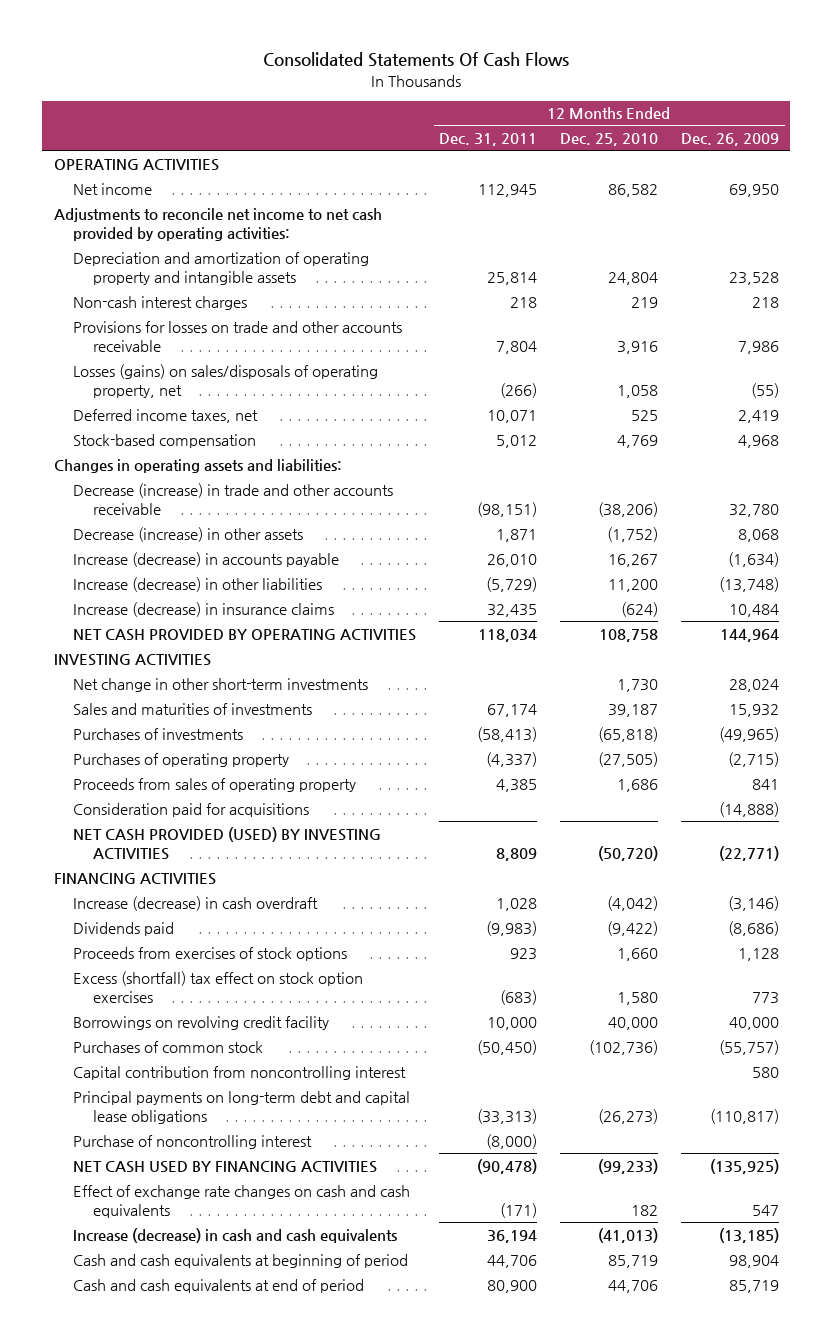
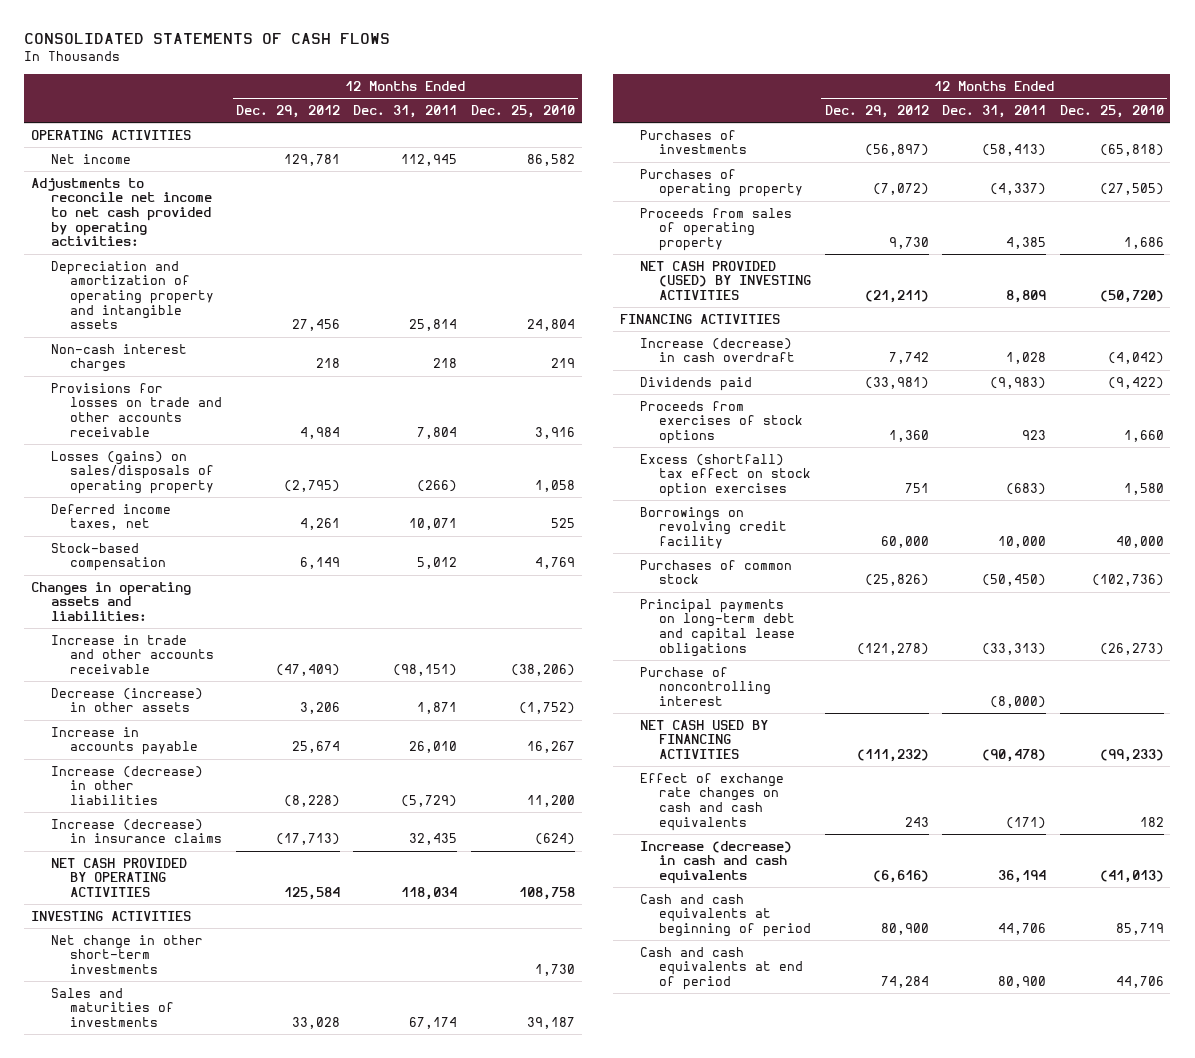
- Consolidated Statements Of Cash Flows
+ CONSOLIDATED STATEMENTS OF CASH FLOWS
- | 12 Months Ended Dec. 31, 2011 | 12 Months Ended Dec. 25, 2010 | 12 Months Ended Dec. 26, 2009
+ | 12 Months Ended Dec. 29, 2012 | 12 Months Ended Dec. 31, 2011 | 12 Months Ended Dec. 25, 2010
- Losses (gains) on sales/disposals of operating property, net | (266) | 1,058 | (55)
+ Losses (gains) on sales/disposals of operating property | (2,795) | (266) | 1,058
- Decrease (increase) in trade and other accounts receivable | (98,151) | (38,206) | 32,780
+ Increase in trade and other accounts receivable | (47,409) | (98,151) | (38,206)
- Increase (decrease) in accounts payable | 26,010 | 16,267 | (1,634)
+ Increase in accounts payable | 25,674 | 26,010 | 16,267
- Consideration paid for acquisitions | | | (14,888)
- Capital contribution from noncontrolling interest | | | 580

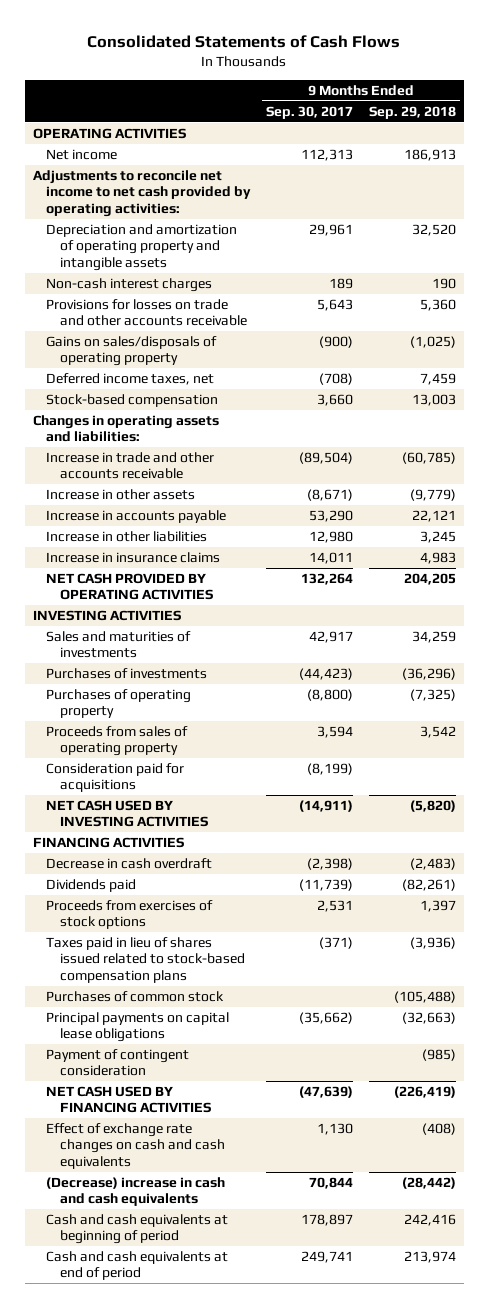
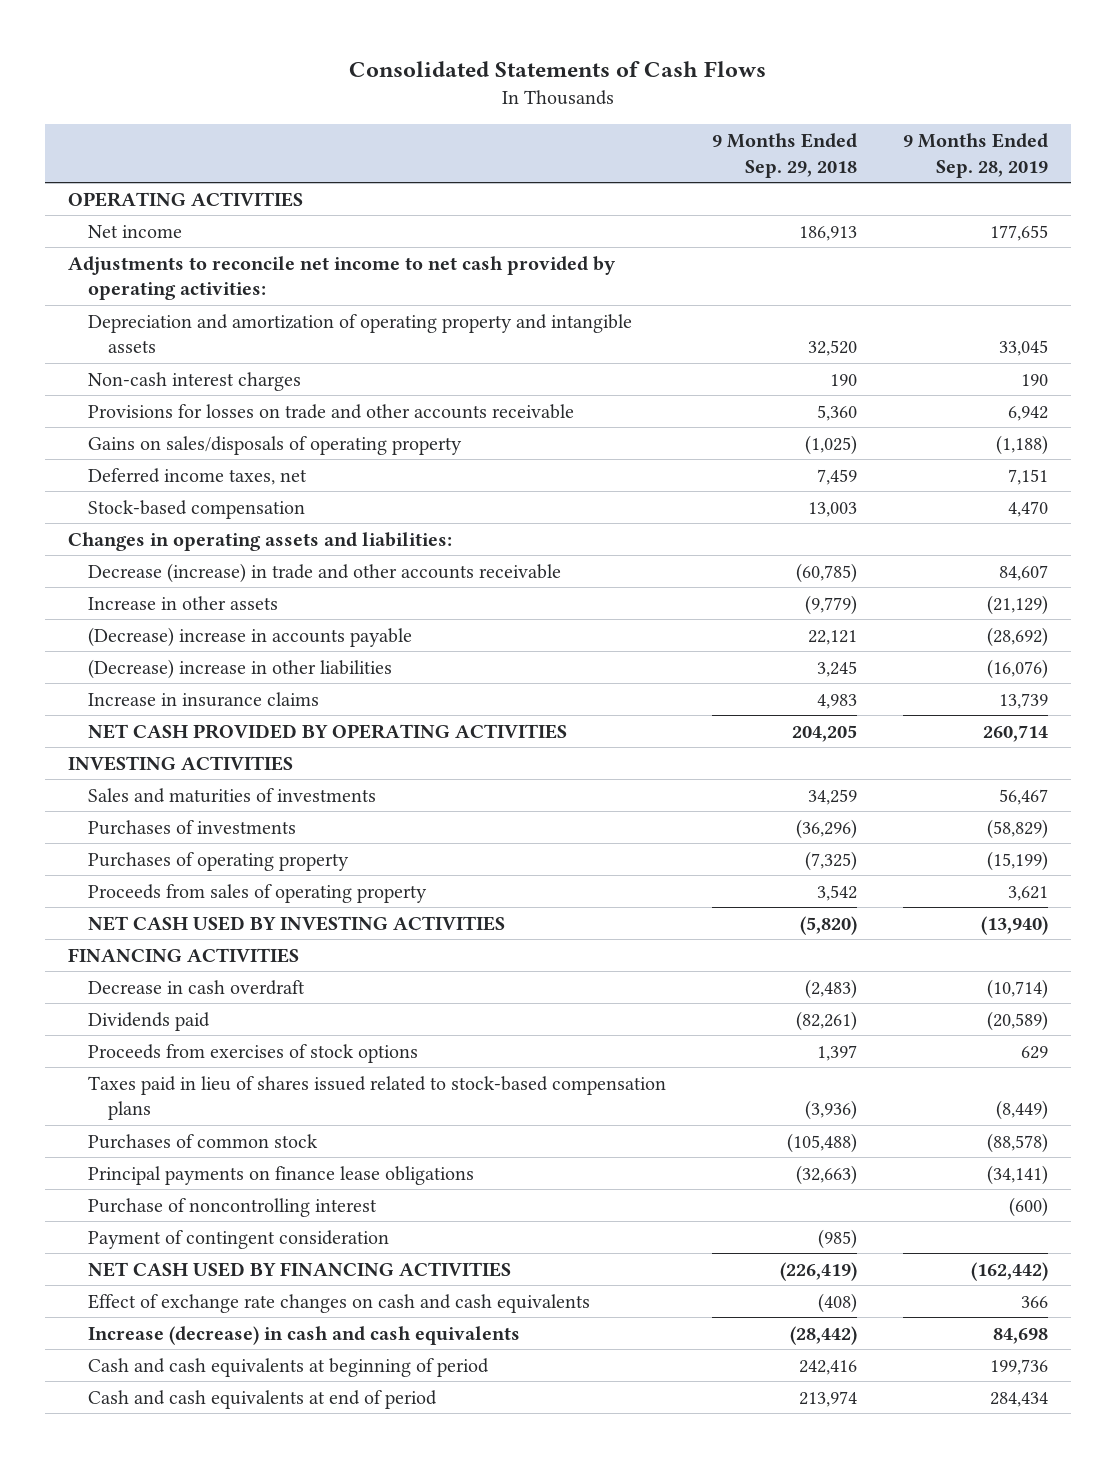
- | 9 Months Ended Sep. 30, 2017 | 9 Months Ended Sep. 29, 2018
+ | 9 Months Ended Sep. 29, 2018 | 9 Months Ended Sep. 28, 2019
- Increase in trade and other accounts receivable | (89,504) | (60,785)
+ Decrease (increase) in trade and other accounts receivable | (60,785) | 84,607
- Increase in accounts payable | 53,290 | 22,121
- Increase in other liabilities | 12,980 | 3,245
+ (Decrease) increase in accounts payable | 22,121 | (28,692)
+ (Decrease) increase in other liabilities | 3,245 | (16,076)
- Consideration paid for acquisitions | (8,199) |
- Principal payments on capital lease obligations | (35,662) | (32,663)
+ Principal payments on finance lease obligations | (32,663) | (34,141)
+ Purchase of noncontrolling interest | | (600)
- (Decrease) increase in cash and cash equivalents | 70,844 | (28,442)
+ Increase (decrease) in cash and cash equivalents | (28,442) | 84,698

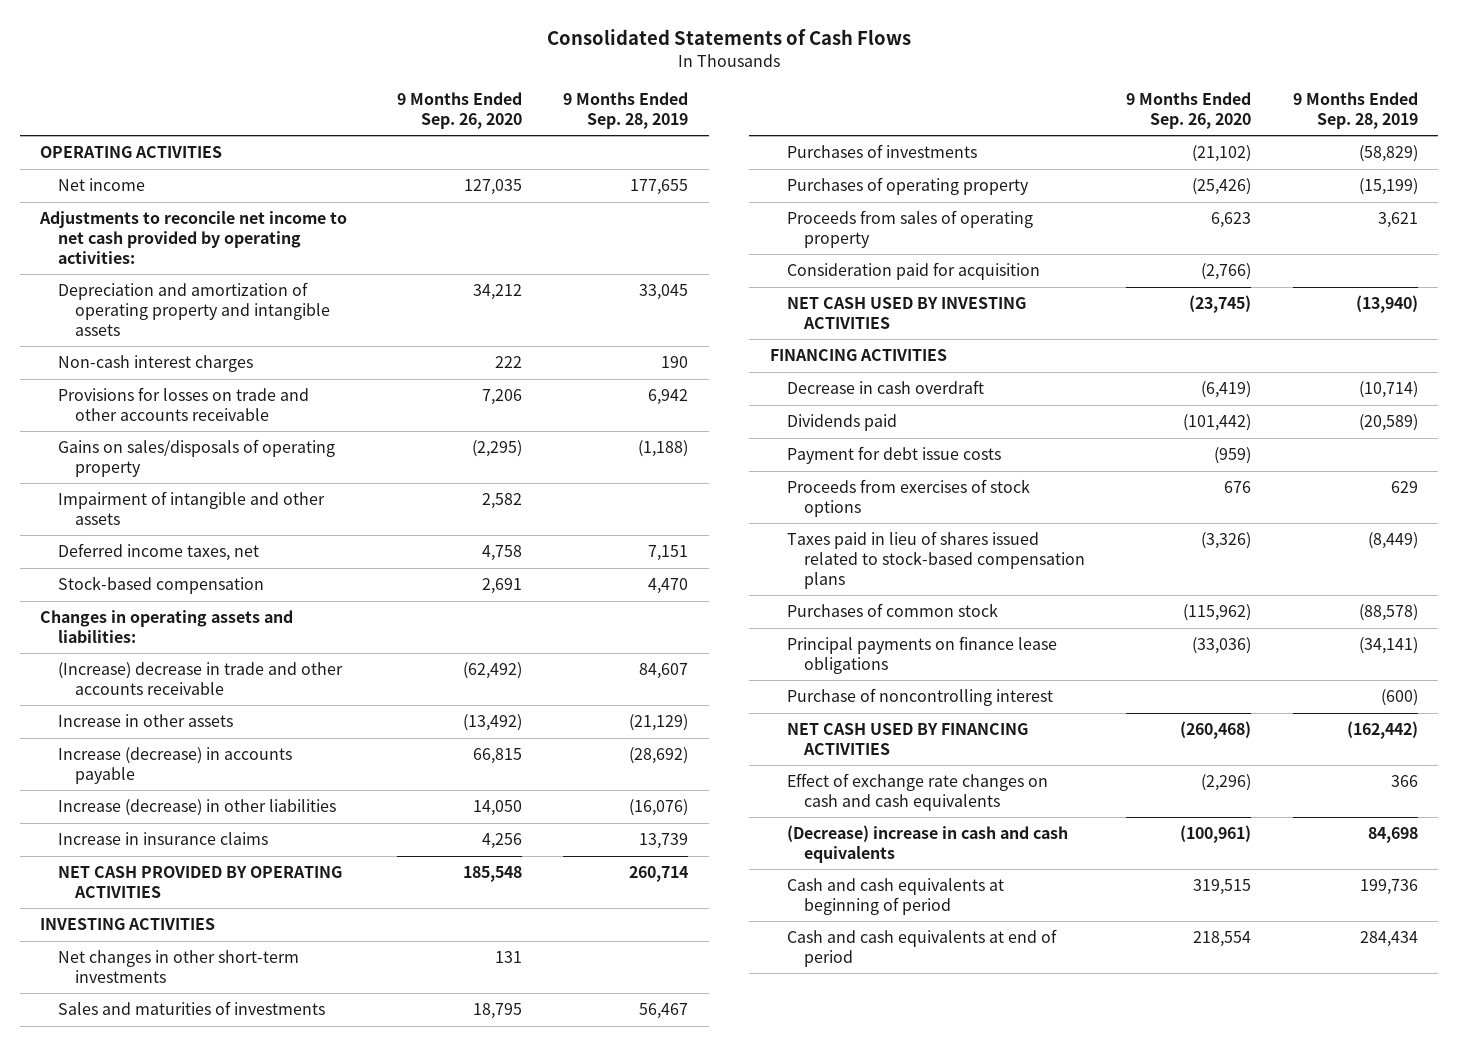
- | 9 Months Ended Sep. 29, 2018 | 9 Months Ended Sep. 28, 2019
+ | 9 Months Ended Sep. 26, 2020 | 9 Months Ended Sep. 28, 2019
+ Impairment of intangible and other assets | 2,582 |
- Decrease (increase) in trade and other accounts receivable | (60,785) | 84,607
+ (Increase) decrease in trade and other accounts receivable | (62,492) | 84,607
- (Decrease) increase in accounts payable | 22,121 | (28,692)
- (Decrease) increase in other liabilities | 3,245 | (16,076)
+ Increase (decrease) in accounts payable | 66,815 | (28,692)
+ Increase (decrease) in other liabilities | 14,050 | (16,076)
+ Net changes in other short-term investments | 131 |
+ Consideration paid for acquisition | (2,766) |
+ Payment for debt issue costs | (959) |
- Payment of contingent consideration | (985) |
- Increase (decrease) in cash and cash equivalents | (28,442) | 84,698
+ (Decrease) increase in cash and cash equivalents | (100,961) | 84,698

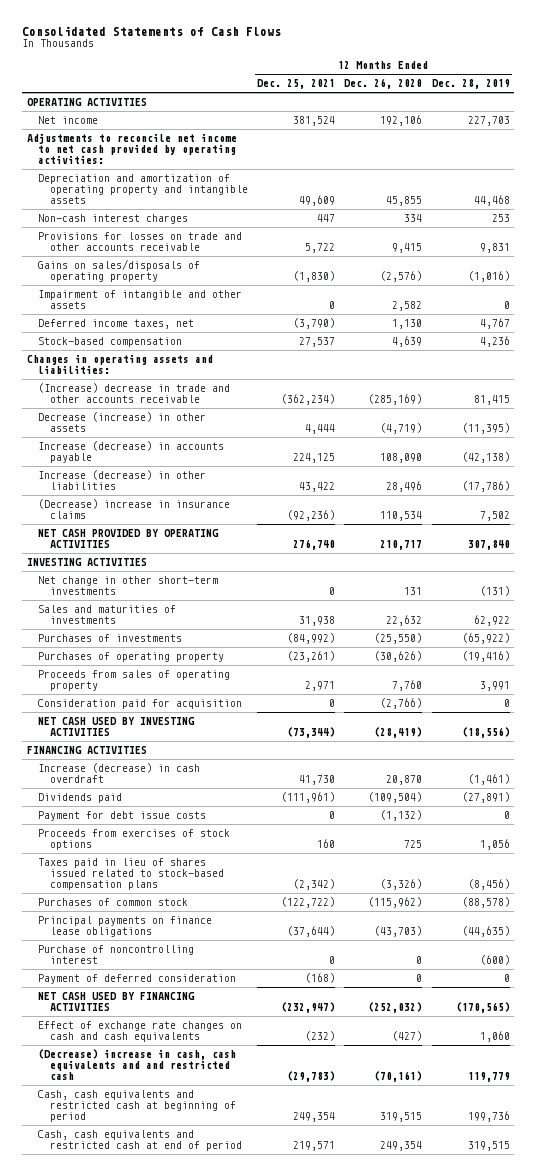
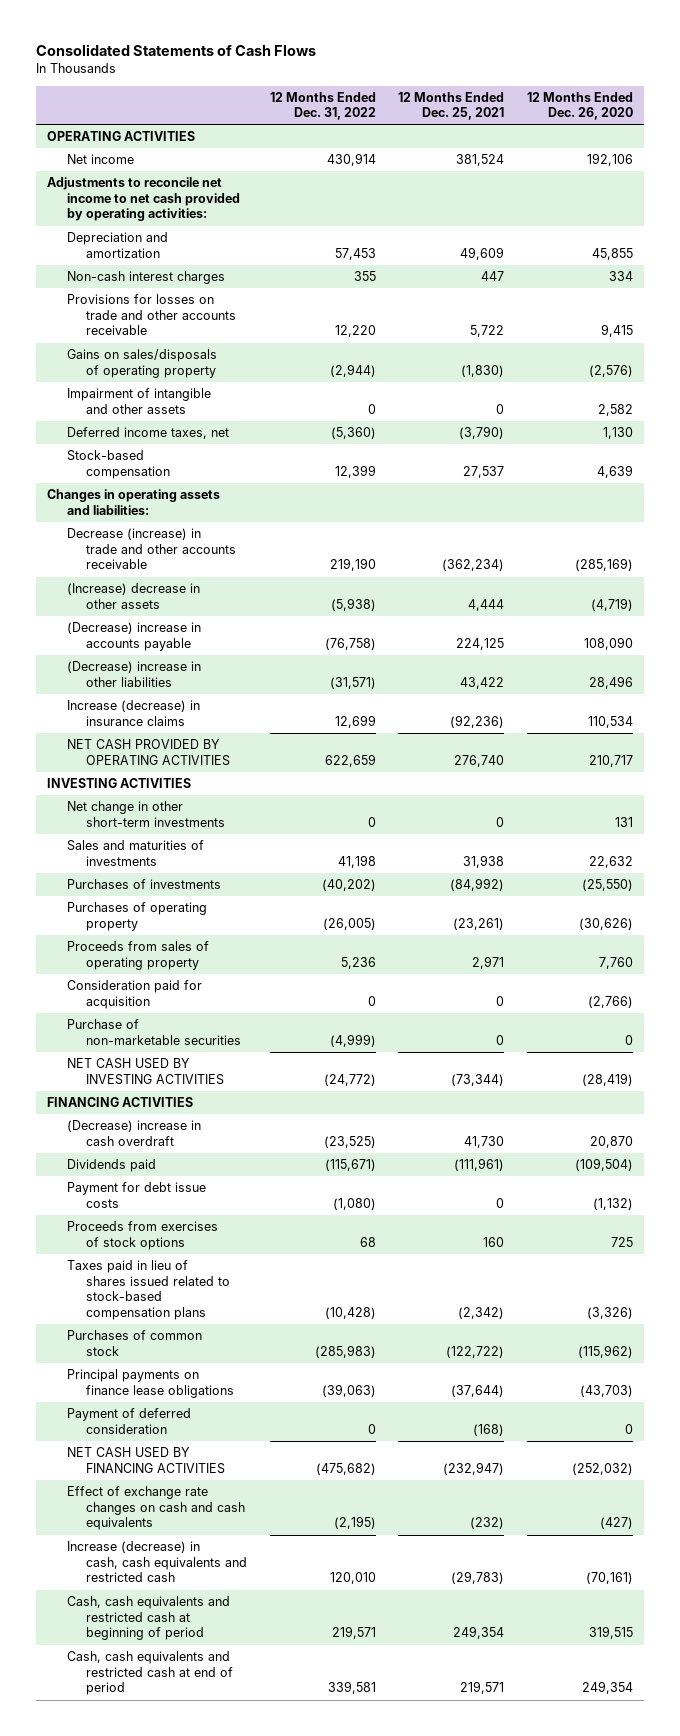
- | 12 Months Ended Dec. 25, 2021 | 12 Months Ended Dec. 26, 2020 | 12 Months Ended Dec. 28, 2019
+ | 12 Months Ended Dec. 31, 2022 | 12 Months Ended Dec. 25, 2021 | 12 Months Ended Dec. 26, 2020
- Depreciation and amortization of operating property and intangible assets | 49,609 | 45,855 | 44,468
+ Depreciation and amortization | 57,453 | 49,609 | 45,855
- (Increase) decrease in trade and other accounts receivable | (362,234) | (285,169) | 81,415
- Decrease (increase) in other assets | 4,444 | (4,719) | (11,395)
- Increase (decrease) in accounts payable | 224,125 | 108,090 | (42,138)
- Increase (decrease) in other liabilities | 43,422 | 28,496 | (17,786)
- (Decrease) increase in insurance claims | (92,236) | 110,534 | 7,502
+ Decrease (increase) in trade and other accounts receivable | 219,190 | (362,234) | (285,169)
+ (Increase) decrease in other assets | (5,938) | 4,444 | (4,719)
+ (Decrease) increase in accounts payable | (76,758) | 224,125 | 108,090
+ (Decrease) increase in other liabilities | (31,571) | 43,422 | 28,496
+ Increase (decrease) in insurance claims | 12,699 | (92,236) | 110,534
+ Purchase of non-marketable securities | (4,999) | 0 | 0
- Increase (decrease) in cash overdraft | 41,730 | 20,870 | (1,461)
+ (Decrease) increase in cash overdraft | (23,525) | 41,730 | 20,870
- Purchase of noncontrolling interest | 0 | 0 | (600)
- (Decrease) increase in cash, cash equivalents and and restricted cash | (29,783) | (70,161) | 119,779
+ Increase (decrease) in cash, cash equivalents and restricted cash | 120,010 | (29,783) | (70,161)

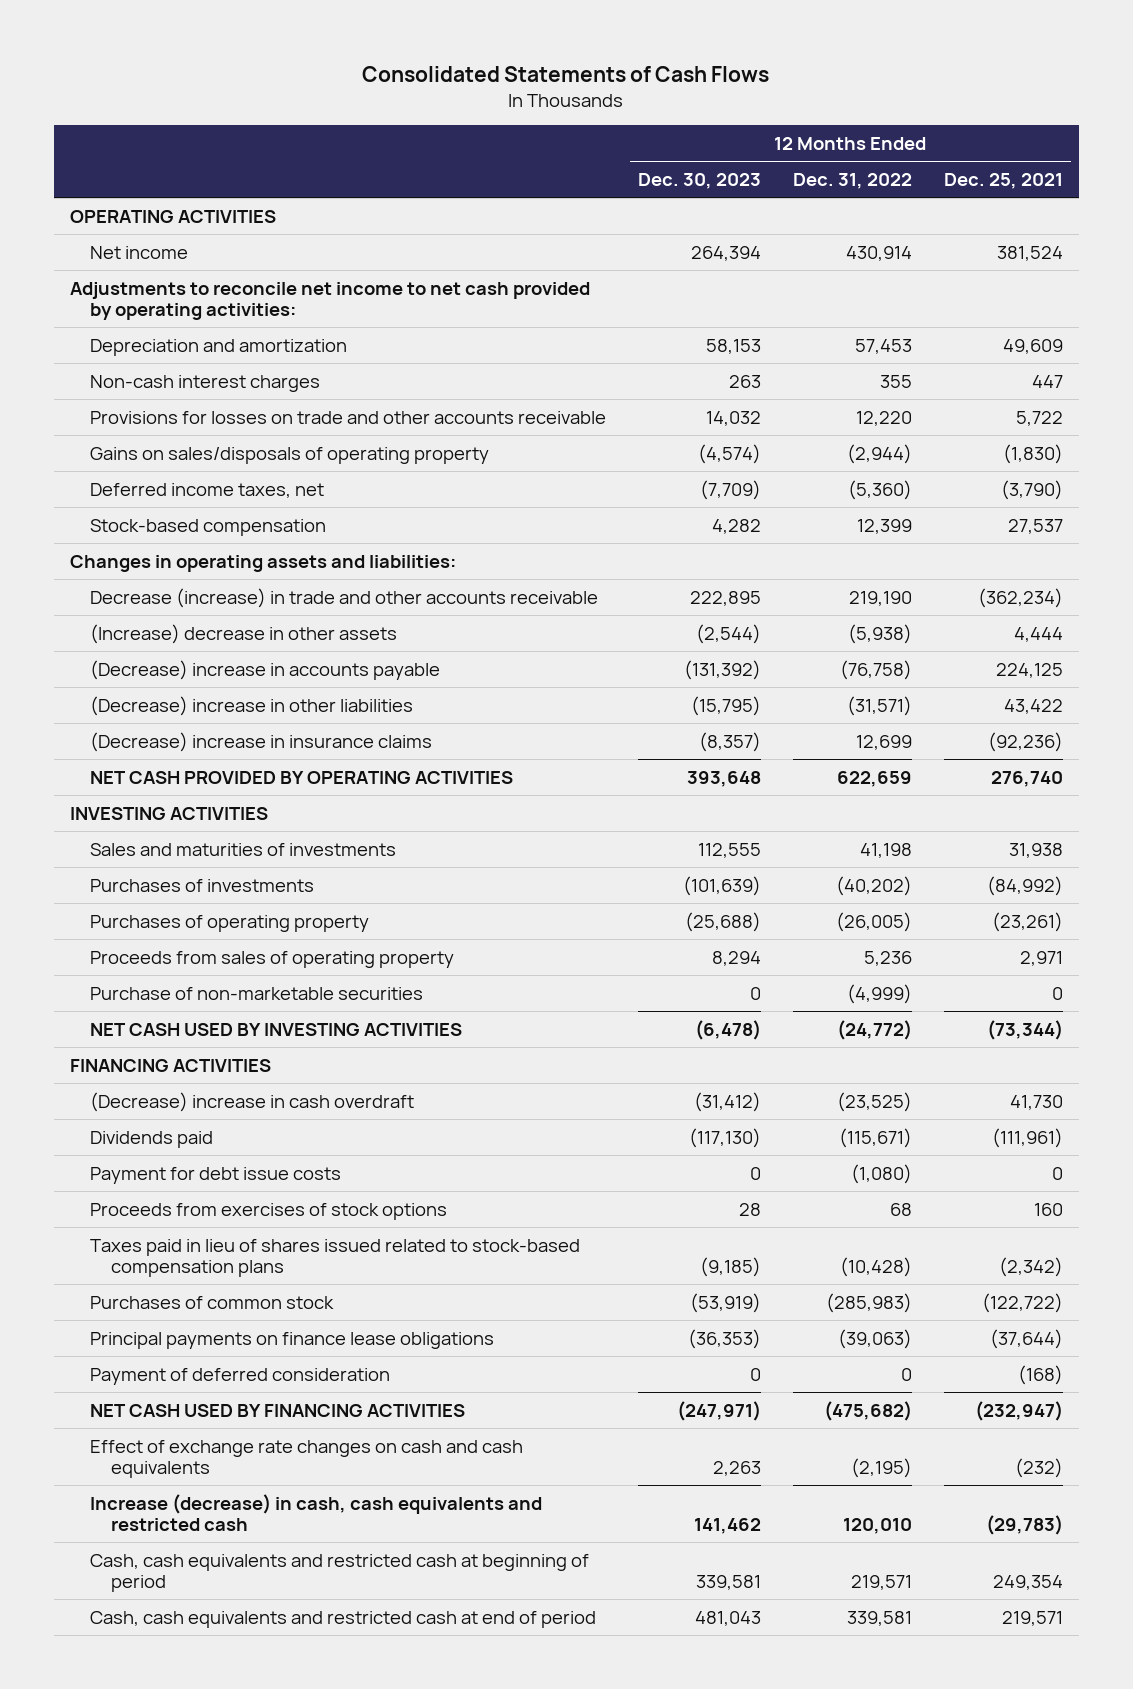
- | 12 Months Ended Dec. 31, 2022 | 12 Months Ended Dec. 25, 2021 | 12 Months Ended Dec. 26, 2020
+ | 12 Months Ended Dec. 30, 2023 | 12 Months Ended Dec. 31, 2022 | 12 Months Ended Dec. 25, 2021
- Impairment of intangible and other assets | 0 | 0 | 2,582
- Increase (decrease) in insurance claims | 12,699 | (92,236) | 110,534
+ (Decrease) increase in insurance claims | (8,357) | 12,699 | (92,236)
- Net change in other short-term investments | 0 | 0 | 131
- Consideration paid for acquisition | 0 | 0 | (2,766)

